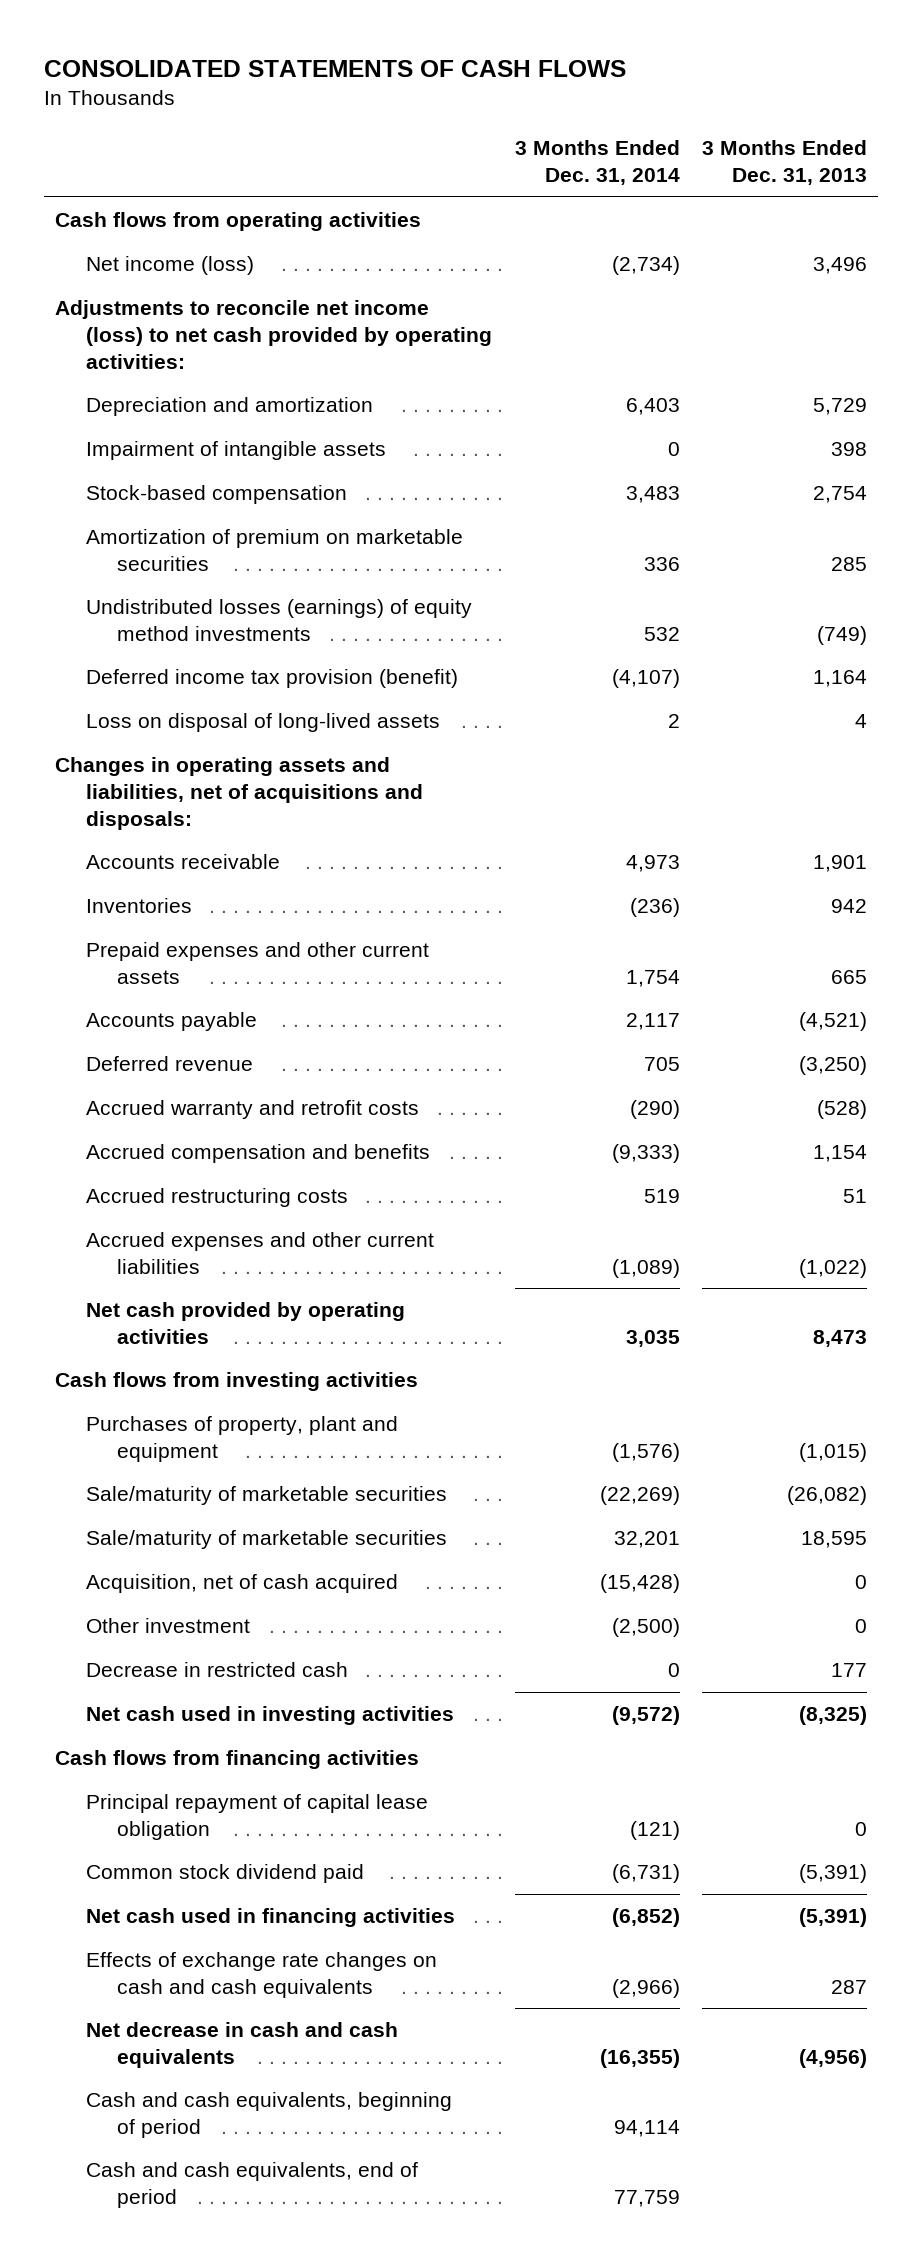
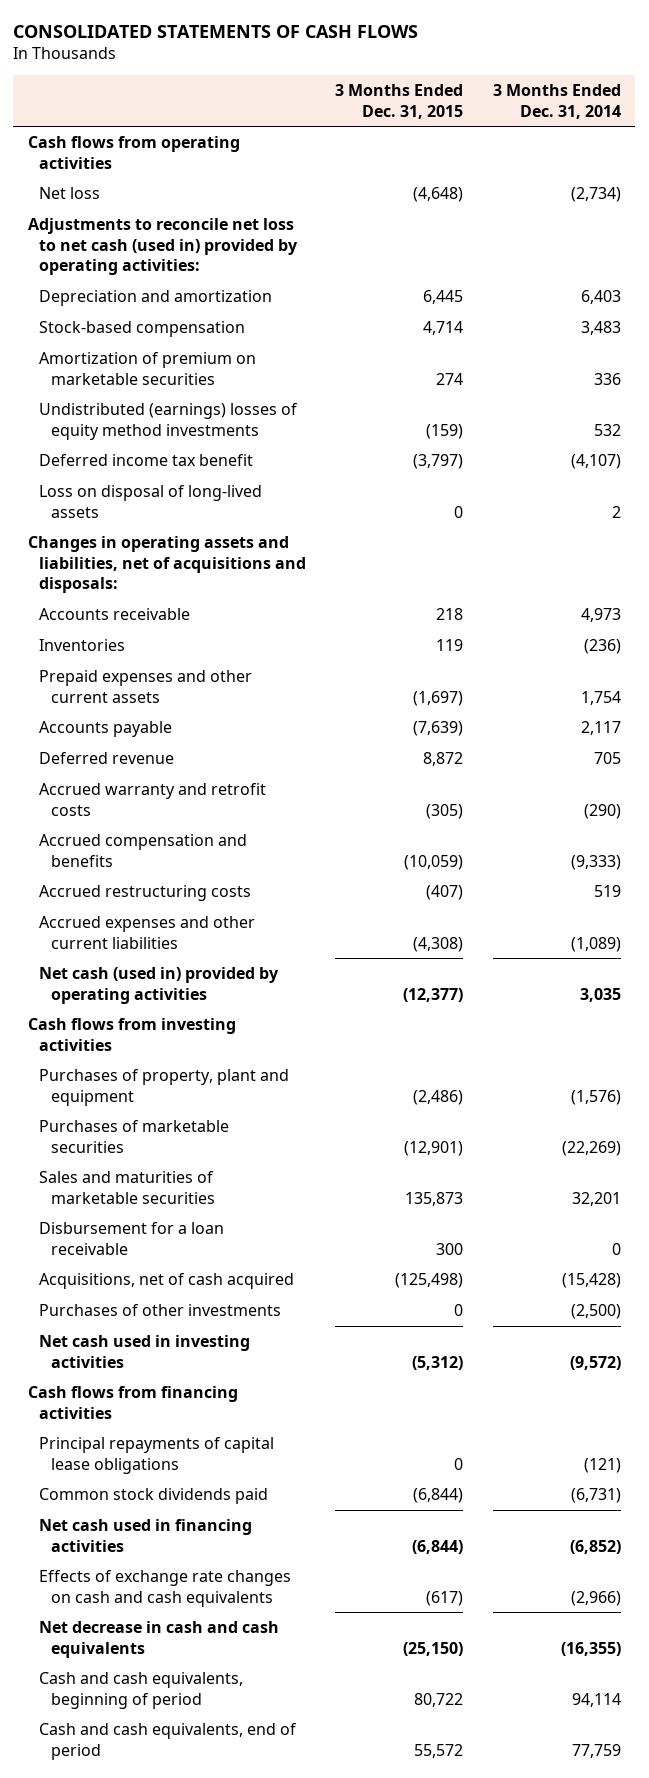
- | 3 Months Ended Dec. 31, 2014 | 3 Months Ended Dec. 31, 2013
+ | 3 Months Ended Dec. 31, 2015 | 3 Months Ended Dec. 31, 2014
- Net income (loss) | (2,734) | 3,496
- Adjustments to reconcile net income (loss) to net cash provided by operating activities:
+ Net loss | (4,648) | (2,734)
+ Adjustments to reconcile net loss to net cash (used in) provided by operating activities:
- Impairment of intangible assets | 0 | 398
- Undistributed losses (earnings) of equity method investments | 532 | (749)
- Deferred income tax provision (benefit) | (4,107) | 1,164
+ Undistributed (earnings) losses of equity method investments | (159) | 532
+ Deferred income tax benefit | (3,797) | (4,107)
- Net cash provided by operating activities | 3,035 | 8,473
+ Net cash (used in) provided by operating activities | (12,377) | 3,035
- Sale/maturity of marketable securities | (22,269) | (26,082)
- Sale/maturity of marketable securities | 32,201 | 18,595
- Acquisition, net of cash acquired | (15,428) | 0
- Other investment | (2,500) | 0
- Decrease in restricted cash | 0 | 177
+ Purchases of marketable securities | (12,901) | (22,269)
+ Sales and maturities of marketable securities | 135,873 | 32,201
+ Disbursement for a loan receivable | 300 | 0
+ Acquisitions, net of cash acquired | (125,498) | (15,428)
+ Purchases of other investments | 0 | (2,500)
- Principal repayment of capital lease obligation | (121) | 0
- Common stock dividend paid | (6,731) | (5,391)
+ Principal repayments of capital lease obligations | 0 | (121)
+ Common stock dividends paid | (6,844) | (6,731)

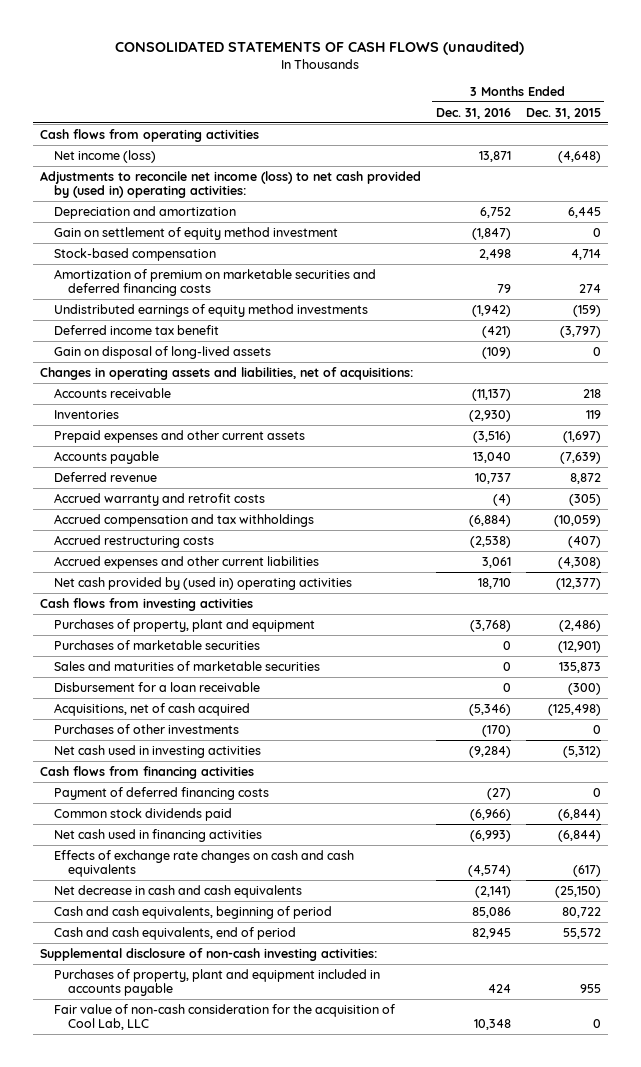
- CONSOLIDATED STATEMENTS OF CASH FLOWS
+ CONSOLIDATED STATEMENTS OF CASH FLOWS (unaudited)
- | 3 Months Ended Dec. 31, 2015 | 3 Months Ended Dec. 31, 2014
+ | 3 Months Ended Dec. 31, 2016 | 3 Months Ended Dec. 31, 2015
- Net loss | (4,648) | (2,734)
- Adjustments to reconcile net loss to net cash (used in) provided by operating activities:
+ Net income (loss) | 13,871 | (4,648)
+ Adjustments to reconcile net income (loss) to net cash provided by (used in) operating activities:
+ Gain on settlement of equity method investment | (1,847) | 0
- Amortization of premium on marketable securities | 274 | 336
- Undistributed (earnings) losses of equity method investments | (159) | 532
+ Amortization of premium on marketable securities and deferred financing costs | 79 | 274
+ Undistributed earnings of equity method investments | (1,942) | (159)
- Loss on disposal of long-lived assets | 0 | 2
- Changes in operating assets and liabilities, net of acquisitions and disposals:
+ Gain on disposal of long-lived assets | (109) | 0
+ Changes in operating assets and liabilities, net of acquisitions:
- Accrued compensation and benefits | (10,059) | (9,333)
+ Accrued compensation and tax withholdings | (6,884) | (10,059)
- Net cash (used in) provided by operating activities | (12,377) | 3,035
+ Net cash provided by (used in) operating activities | 18,710 | (12,377)
- Disbursement for a loan receivable | 300 | 0
+ Disbursement for a loan receivable | 0 | (300)
- Principal repayments of capital lease obligations | 0 | (121)
+ Payment of deferred financing costs | (27) | 0
+ Supplemental disclosure of non-cash investing activities:
+ Purchases of property, plant and equipment included in accounts payable | 424 | 955
+ Fair value of non-cash consideration for the acquisition of Cool Lab, LLC | 10,348 | 0

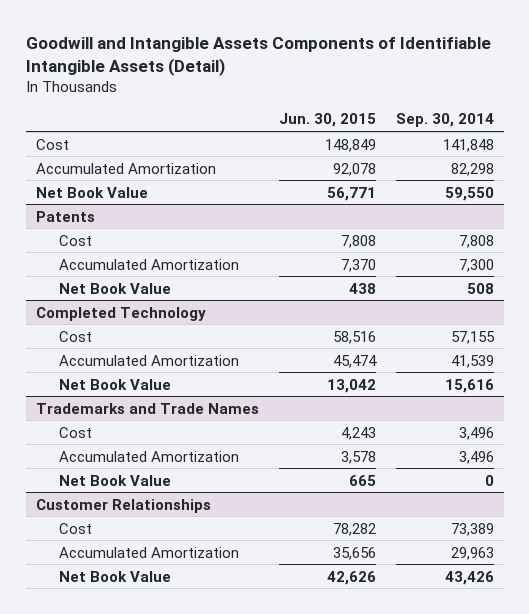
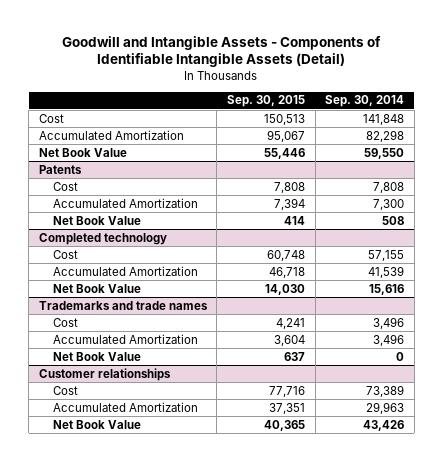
- Goodwill and Intangible Assets Components of Identifiable Intangible Assets (Detail)
+ Goodwill and Intangible Assets - Components of Identifiable Intangible Assets (Detail)
- | Jun. 30, 2015 | Sep. 30, 2014
+ | Sep. 30, 2015 | Sep. 30, 2014
- Completed Technology
+ Completed technology
- Trademarks and Trade Names
+ Trademarks and trade names
- Customer Relationships
+ Customer relationships

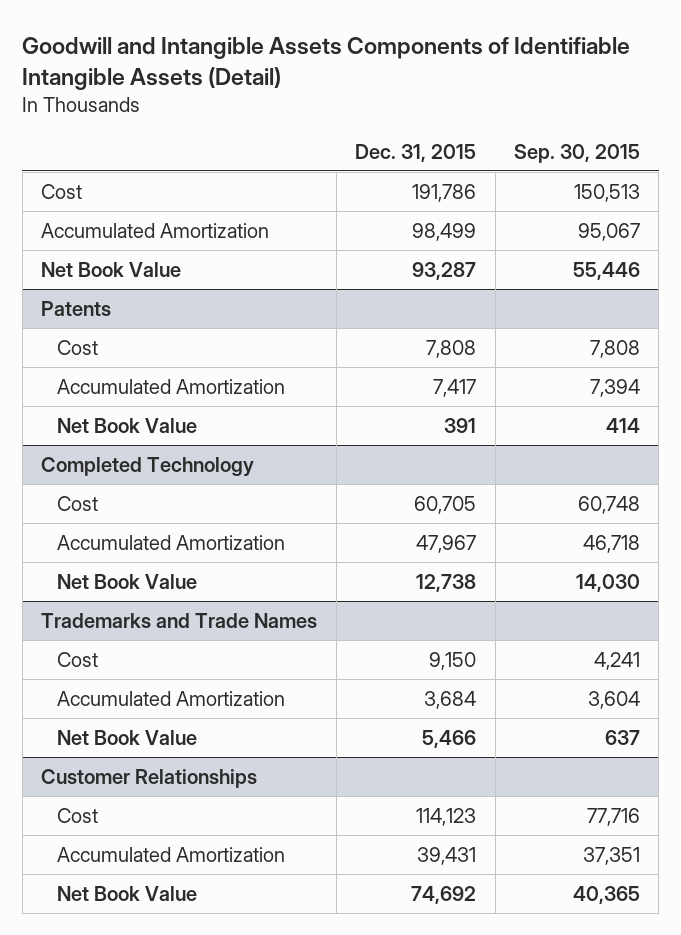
- Goodwill and Intangible Assets - Components of Identifiable Intangible Assets (Detail)
+ Goodwill and Intangible Assets Components of Identifiable Intangible Assets (Detail)
- | Sep. 30, 2015 | Sep. 30, 2014
+ | Dec. 31, 2015 | Sep. 30, 2015
- Completed technology
+ Completed Technology
- Trademarks and trade names
+ Trademarks and Trade Names
- Customer relationships
+ Customer Relationships

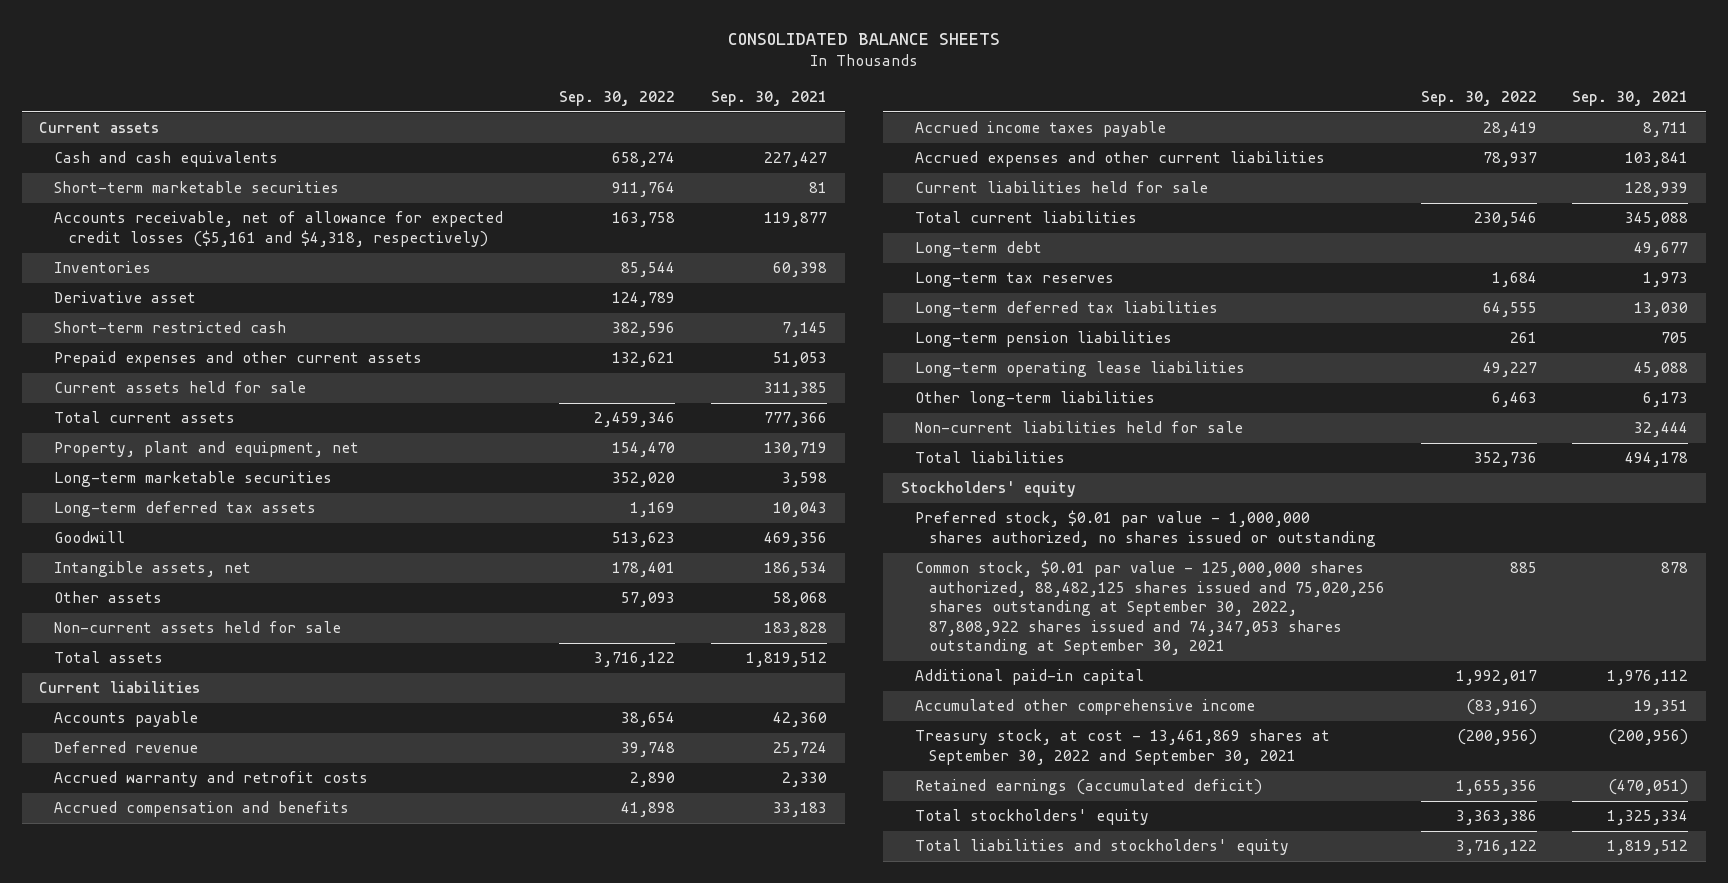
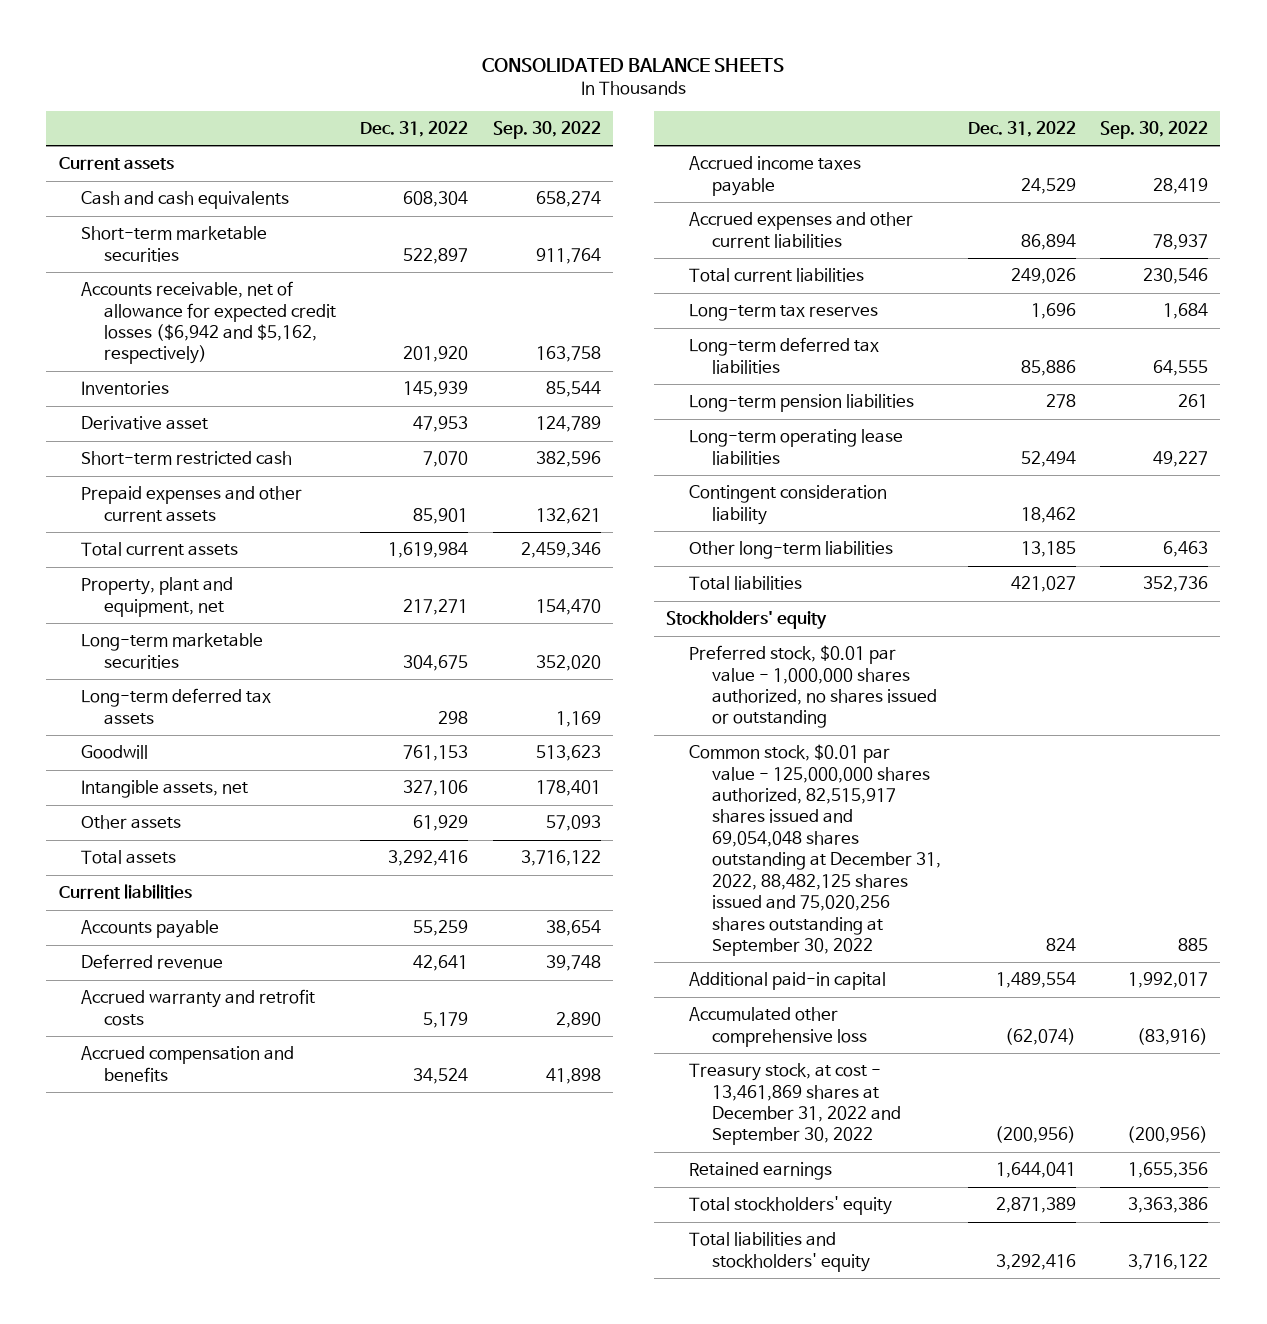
- | Sep. 30, 2022 | Sep. 30, 2021
+ | Dec. 31, 2022 | Sep. 30, 2022
- Accounts receivable, net of allowance for expected credit losses ($5,161 and $4,318, respectively) | 163,758 | 119,877
+ Accounts receivable, net of allowance for expected credit losses ($6,942 and $5,162, respectively) | 201,920 | 163,758
- Current assets held for sale | | 311,385
- Non-current assets held for sale | | 183,828
- Current liabilities held for sale | | 128,939
- Long-term debt | | 49,677
+ Contingent consideration liability | 18,462 |
- Non-current liabilities held for sale | | 32,444
- Common stock, $0.01 par value - 125,000,000 shares authorized, 88,482,125 shares issued and 75,020,256 shares outstanding at September 30, 2022, 87,808,922 shares issued and 74,347,053 shares outstanding at September 30, 2021 | 885 | 878
+ Common stock, $0.01 par value - 125,000,000 shares authorized, 82,515,917 shares issued and 69,054,048 shares outstanding at December 31, 2022, 88,482,125 shares issued and 75,020,256 shares outstanding at September 30, 2022 | 824 | 885
- Accumulated other comprehensive income | (83,916) | 19,351
- Treasury stock, at cost - 13,461,869 shares at September 30, 2022 and September 30, 2021 | (200,956) | (200,956)
- Retained earnings (accumulated deficit) | 1,655,356 | (470,051)
+ Accumulated other comprehensive loss | (62,074) | (83,916)
+ Treasury stock, at cost - 13,461,869 shares at December 31, 2022 and September 30, 2022 | (200,956) | (200,956)
+ Retained earnings | 1,644,041 | 1,655,356

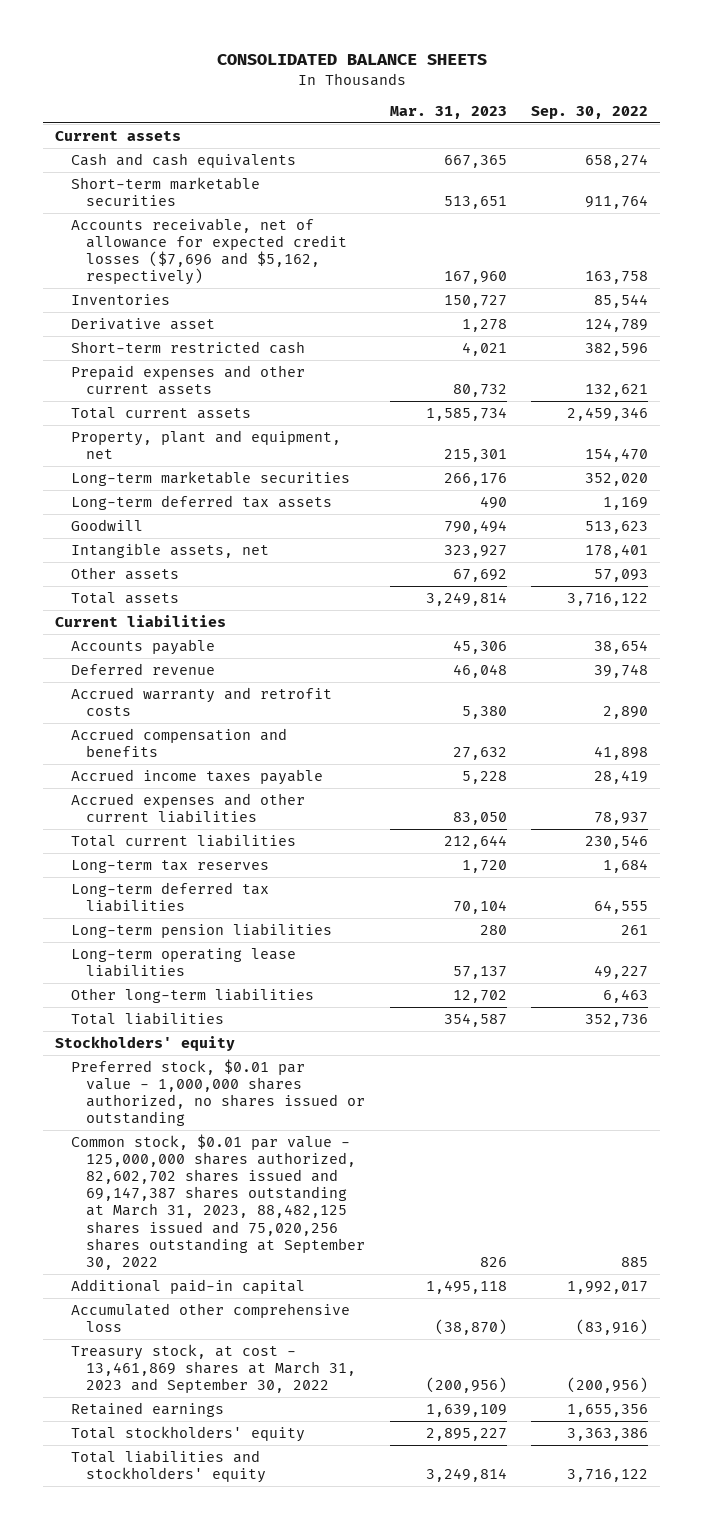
- | Dec. 31, 2022 | Sep. 30, 2022
+ | Mar. 31, 2023 | Sep. 30, 2022
- Accounts receivable, net of allowance for expected credit losses ($6,942 and $5,162, respectively) | 201,920 | 163,758
+ Accounts receivable, net of allowance for expected credit losses ($7,696 and $5,162, respectively) | 167,960 | 163,758
- Contingent consideration liability | 18,462 |
- Common stock, $0.01 par value - 125,000,000 shares authorized, 82,515,917 shares issued and 69,054,048 shares outstanding at December 31, 2022, 88,482,125 shares issued and 75,020,256 shares outstanding at September 30, 2022 | 824 | 885
+ Common stock, $0.01 par value - 125,000,000 shares authorized, 82,602,702 shares issued and 69,147,387 shares outstanding at March 31, 2023, 88,482,125 shares issued and 75,020,256 shares outstanding at September 30, 2022 | 826 | 885
- Treasury stock, at cost - 13,461,869 shares at December 31, 2022 and September 30, 2022 | (200,956) | (200,956)
+ Treasury stock, at cost - 13,461,869 shares at March 31, 2023 and September 30, 2022 | (200,956) | (200,956)

